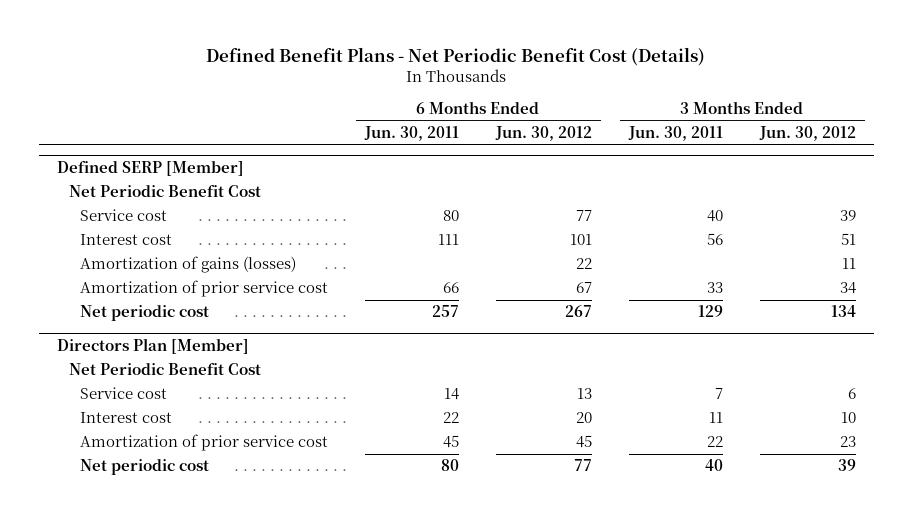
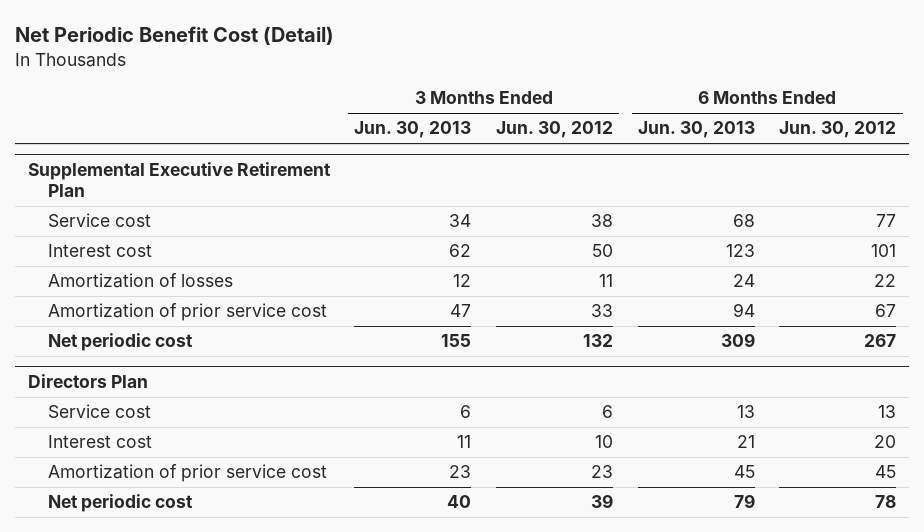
- Defined Benefit Plans - Net Periodic Benefit Cost (Details)
+ Net Periodic Benefit Cost (Detail)
- | 6 Months Ended Jun. 30, 2011 | 6 Months Ended Jun. 30, 2012 | 3 Months Ended Jun. 30, 2011 | 3 Months Ended Jun. 30, 2012
+ | 3 Months Ended Jun. 30, 2013 | 3 Months Ended Jun. 30, 2012 | 6 Months Ended Jun. 30, 2013 | 6 Months Ended Jun. 30, 2012
- Defined SERP [Member]
- Net Periodic Benefit Cost
- Service cost | 80 | 77 | 40 | 39
- Interest cost | 111 | 101 | 56 | 51
- Amortization of gains (losses) | | 22 | | 11
- Amortization of prior service cost | 66 | 67 | 33 | 34
- Net periodic cost | 257 | 267 | 129 | 134
- Directors Plan [Member]
- Net Periodic Benefit Cost
+ Supplemental Executive Retirement Plan
+ Service cost | 34 | 38 | 68 | 77
+ Interest cost | 62 | 50 | 123 | 101
+ Amortization of losses | 12 | 11 | 24 | 22
+ Amortization of prior service cost | 47 | 33 | 94 | 67
+ Net periodic cost | 155 | 132 | 309 | 267
+ Directors Plan
- Net periodic cost | 80 | 77 | 40 | 39
+ Net periodic cost | 40 | 39 | 79 | 78

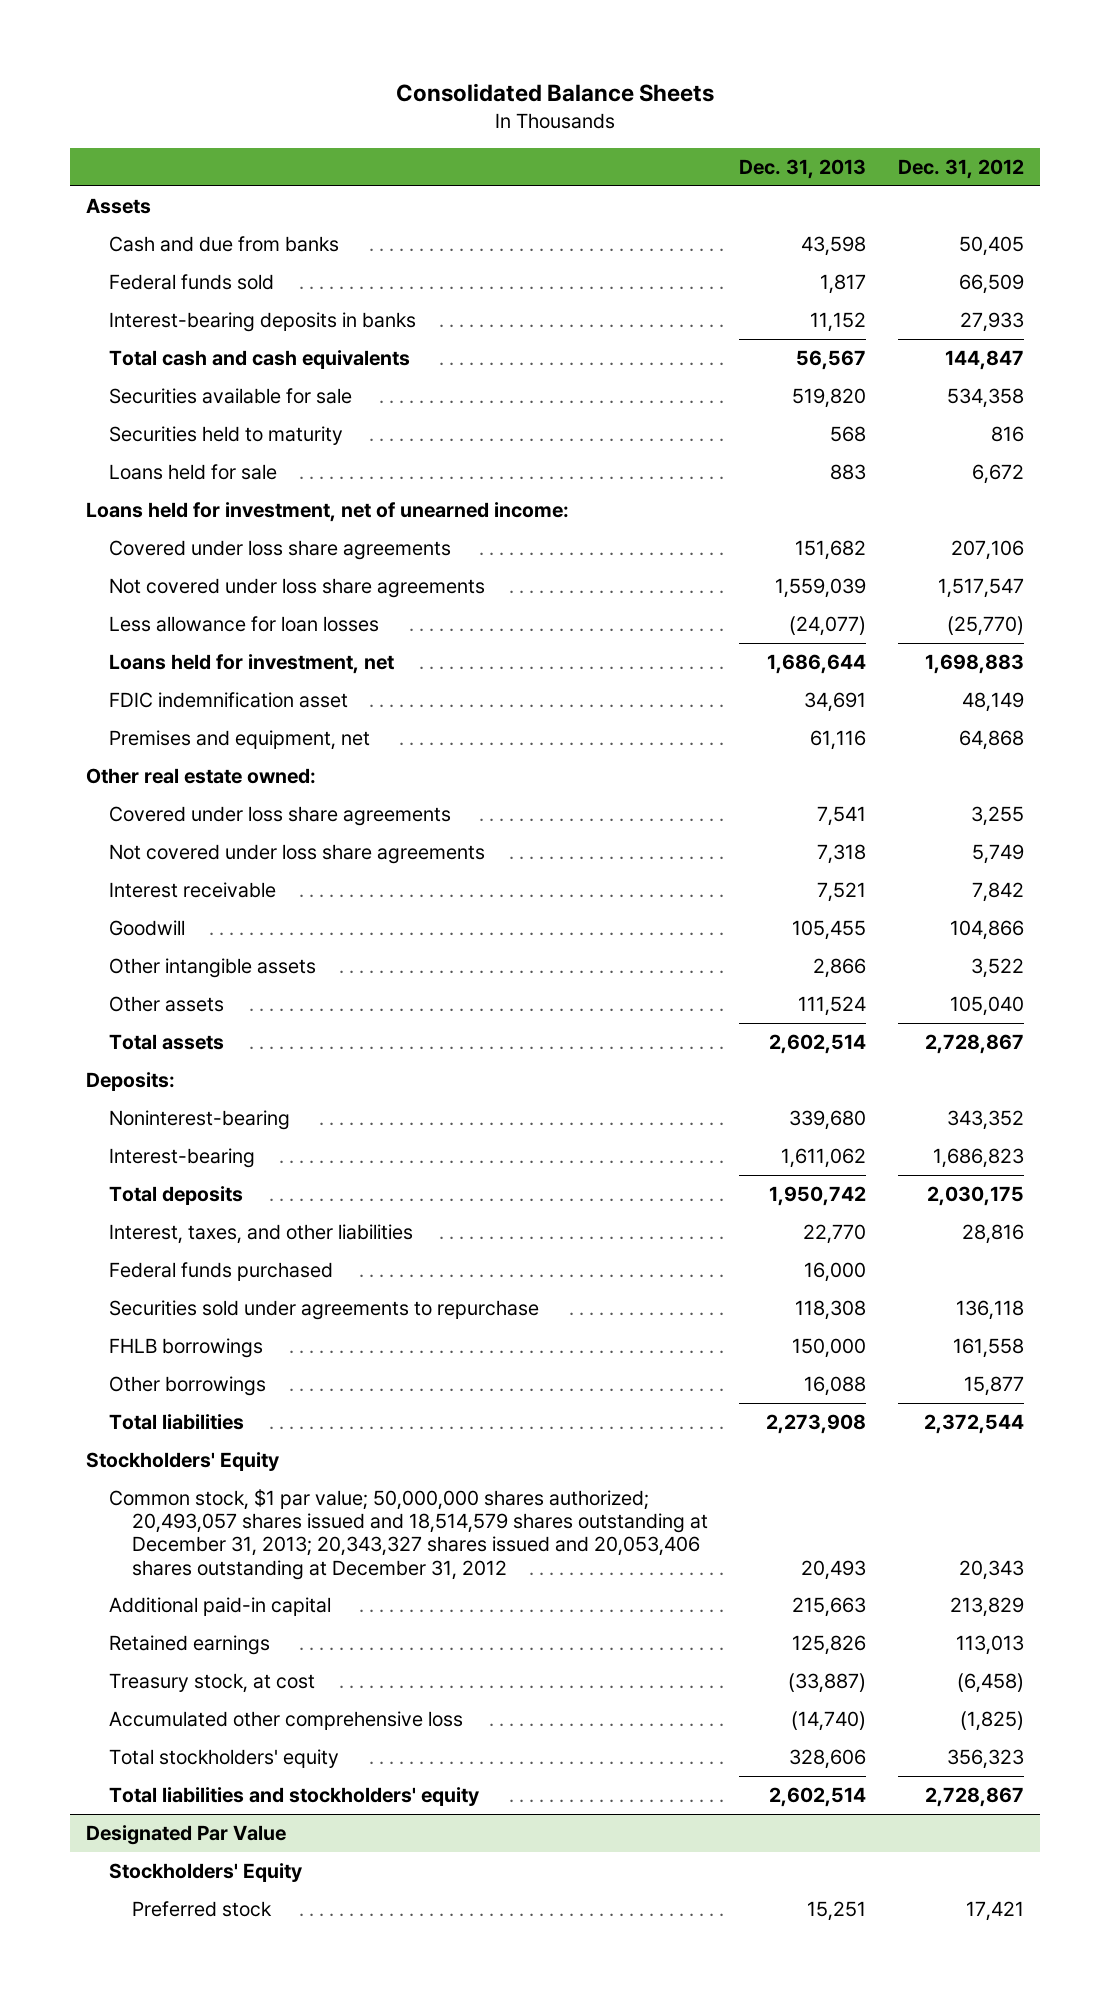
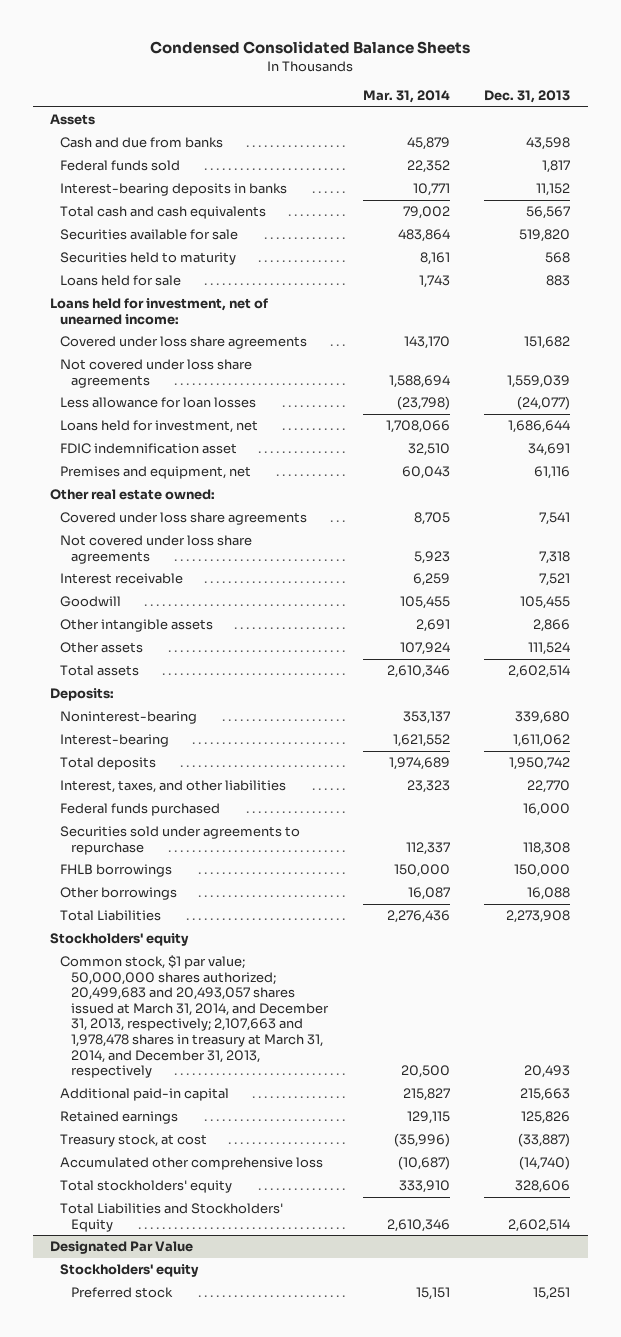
- Consolidated Balance Sheets
+ Condensed Consolidated Balance Sheets
- | Dec. 31, 2013 | Dec. 31, 2012
+ | Mar. 31, 2014 | Dec. 31, 2013
- Total liabilities | 2,273,908 | 2,372,544
- Stockholders' Equity
- Common stock, $1 par value; 50,000,000 shares authorized; 20,493,057 shares issued and 18,514,579 shares outstanding at December 31, 2013; 20,343,327 shares issued and 20,053,406 shares outstanding at December 31, 2012 | 20,493 | 20,343
+ Total Liabilities | 2,276,436 | 2,273,908
+ Stockholders' equity
+ Common stock, $1 par value; 50,000,000 shares authorized; 20,499,683 and 20,493,057 shares issued at March 31, 2014, and December 31, 2013, respectively; 2,107,663 and 1,978,478 shares in treasury at March 31, 2014, and December 31, 2013, respectively | 20,500 | 20,493
- Total liabilities and stockholders' equity | 2,602,514 | 2,728,867
+ Total Liabilities and Stockholders' Equity | 2,610,346 | 2,602,514
@ Designated Par Value
- Stockholders' Equity
+ Stockholders' equity

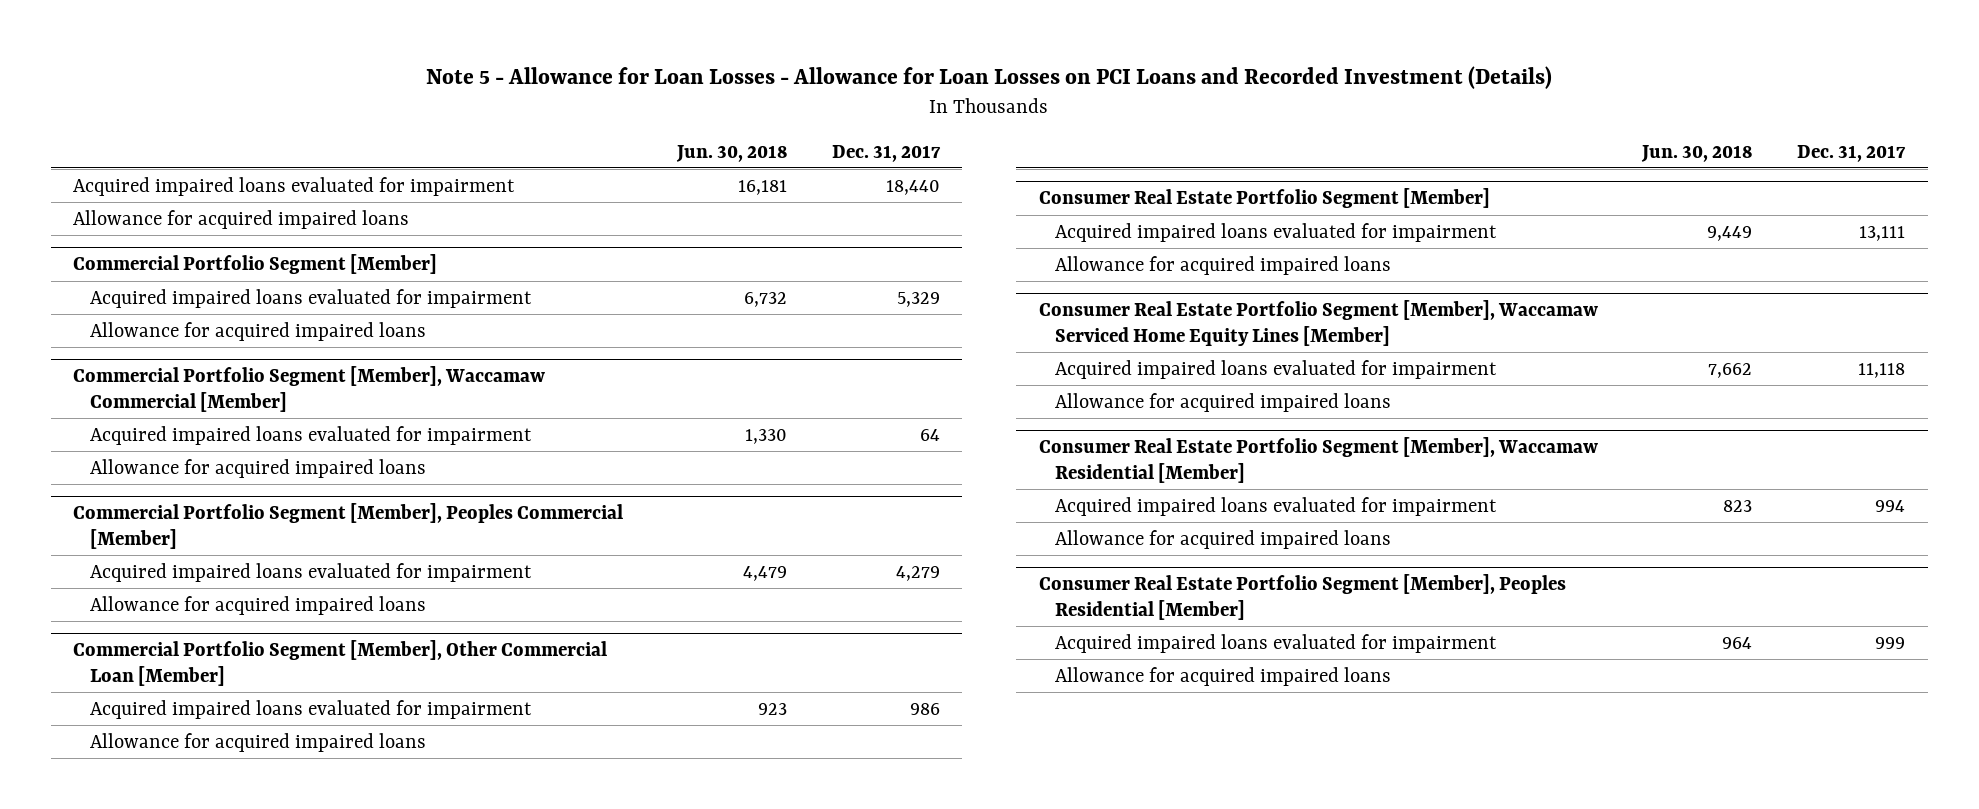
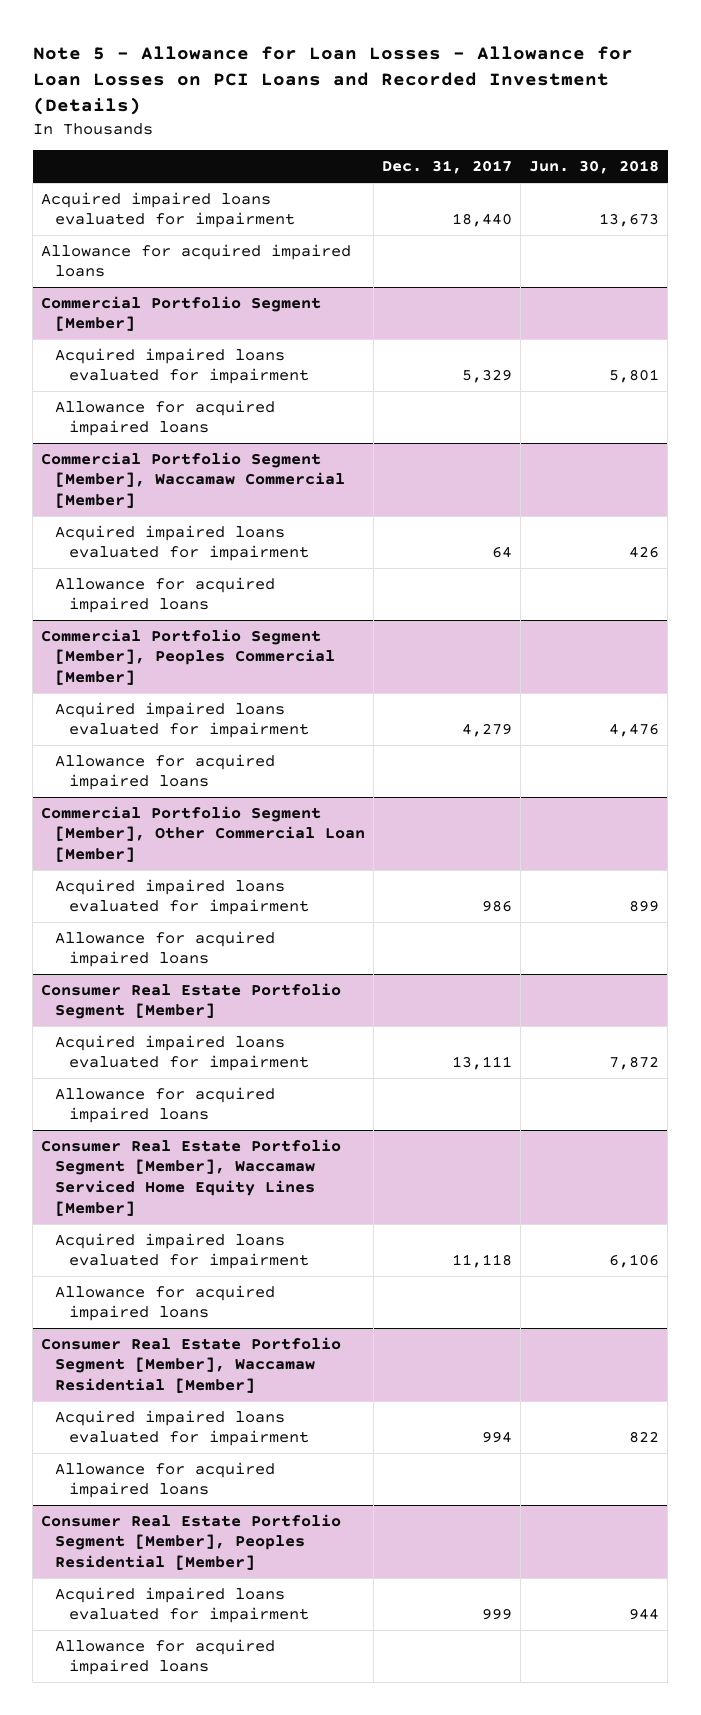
- | Jun. 30, 2018 | Dec. 31, 2017
+ | Dec. 31, 2017 | Jun. 30, 2018
- Acquired impaired loans evaluated for impairment | 16,181 | 18,440
+ Acquired impaired loans evaluated for impairment | 18,440 | 13,673
@ Commercial Portfolio Segment [Member]
- Acquired impaired loans evaluated for impairment | 6,732 | 5,329
+ Acquired impaired loans evaluated for impairment | 5,329 | 5,801
@ Commercial Portfolio Segment [Member], Waccamaw Commercial [Member]
- Acquired impaired loans evaluated for impairment | 1,330 | 64
+ Acquired impaired loans evaluated for impairment | 64 | 426
@ Commercial Portfolio Segment [Member], Peoples Commercial [Member]
- Acquired impaired loans evaluated for impairment | 4,479 | 4,279
+ Acquired impaired loans evaluated for impairment | 4,279 | 4,476
@ Commercial Portfolio Segment [Member], Other Commercial Loan [Member]
- Acquired impaired loans evaluated for impairment | 923 | 986
+ Acquired impaired loans evaluated for impairment | 986 | 899
@ Consumer Real Estate Portfolio Segment [Member]
- Acquired impaired loans evaluated for impairment | 9,449 | 13,111
+ Acquired impaired loans evaluated for impairment | 13,111 | 7,872
@ Consumer Real Estate Portfolio Segment [Member], Waccamaw Serviced Home Equity Lines [Member]
- Acquired impaired loans evaluated for impairment | 7,662 | 11,118
+ Acquired impaired loans evaluated for impairment | 11,118 | 6,106
@ Consumer Real Estate Portfolio Segment [Member], Waccamaw Residential [Member]
- Acquired impaired loans evaluated for impairment | 823 | 994
+ Acquired impaired loans evaluated for impairment | 994 | 822
@ Consumer Real Estate Portfolio Segment [Member], Peoples Residential [Member]
- Acquired impaired loans evaluated for impairment | 964 | 999
+ Acquired impaired loans evaluated for impairment | 999 | 944

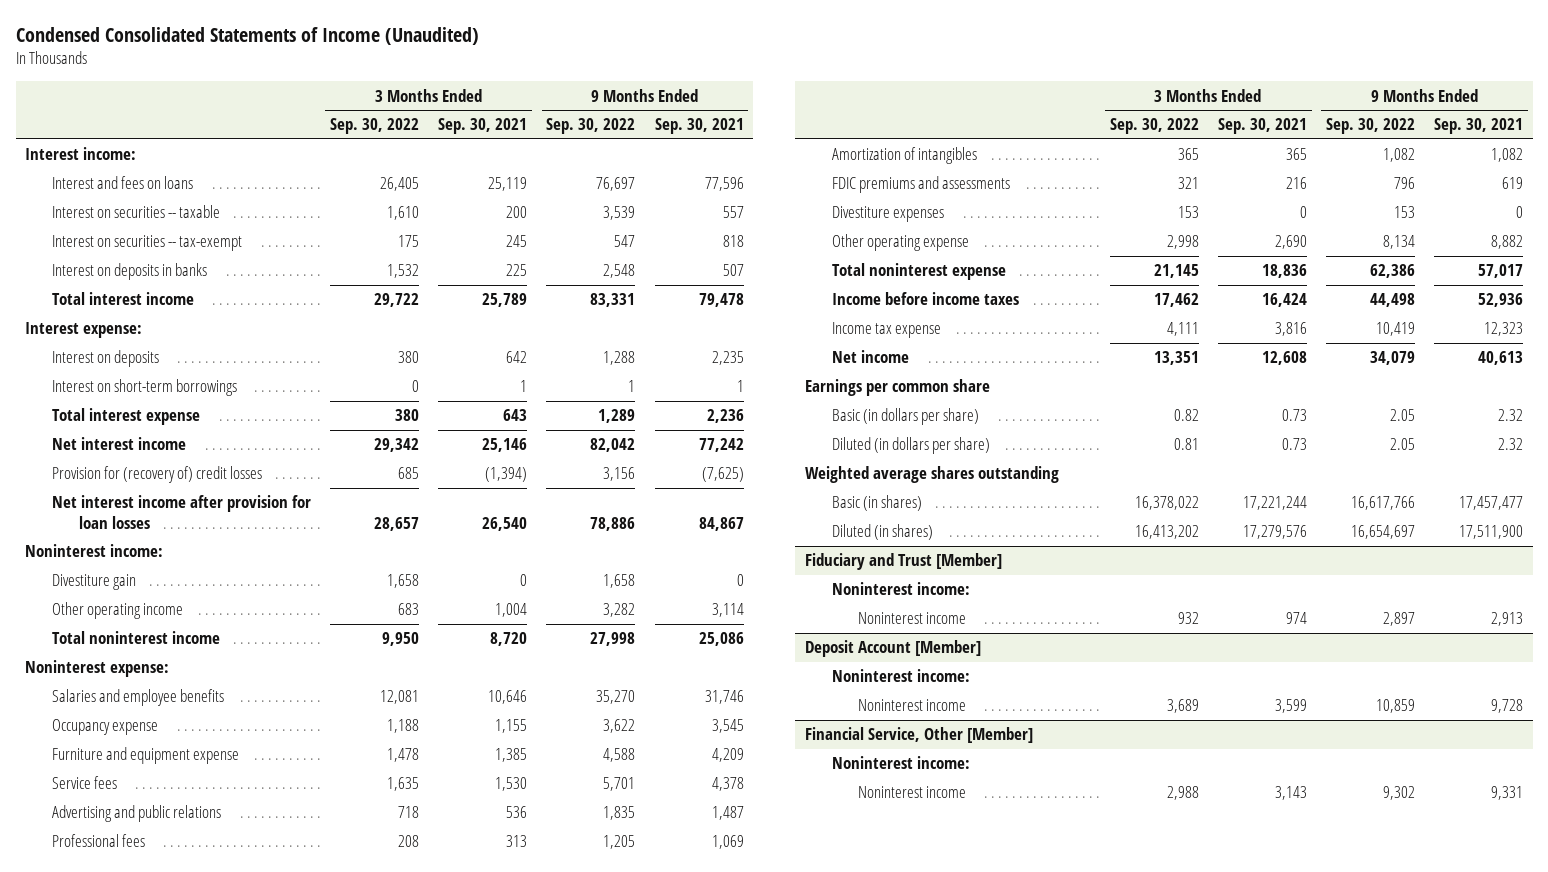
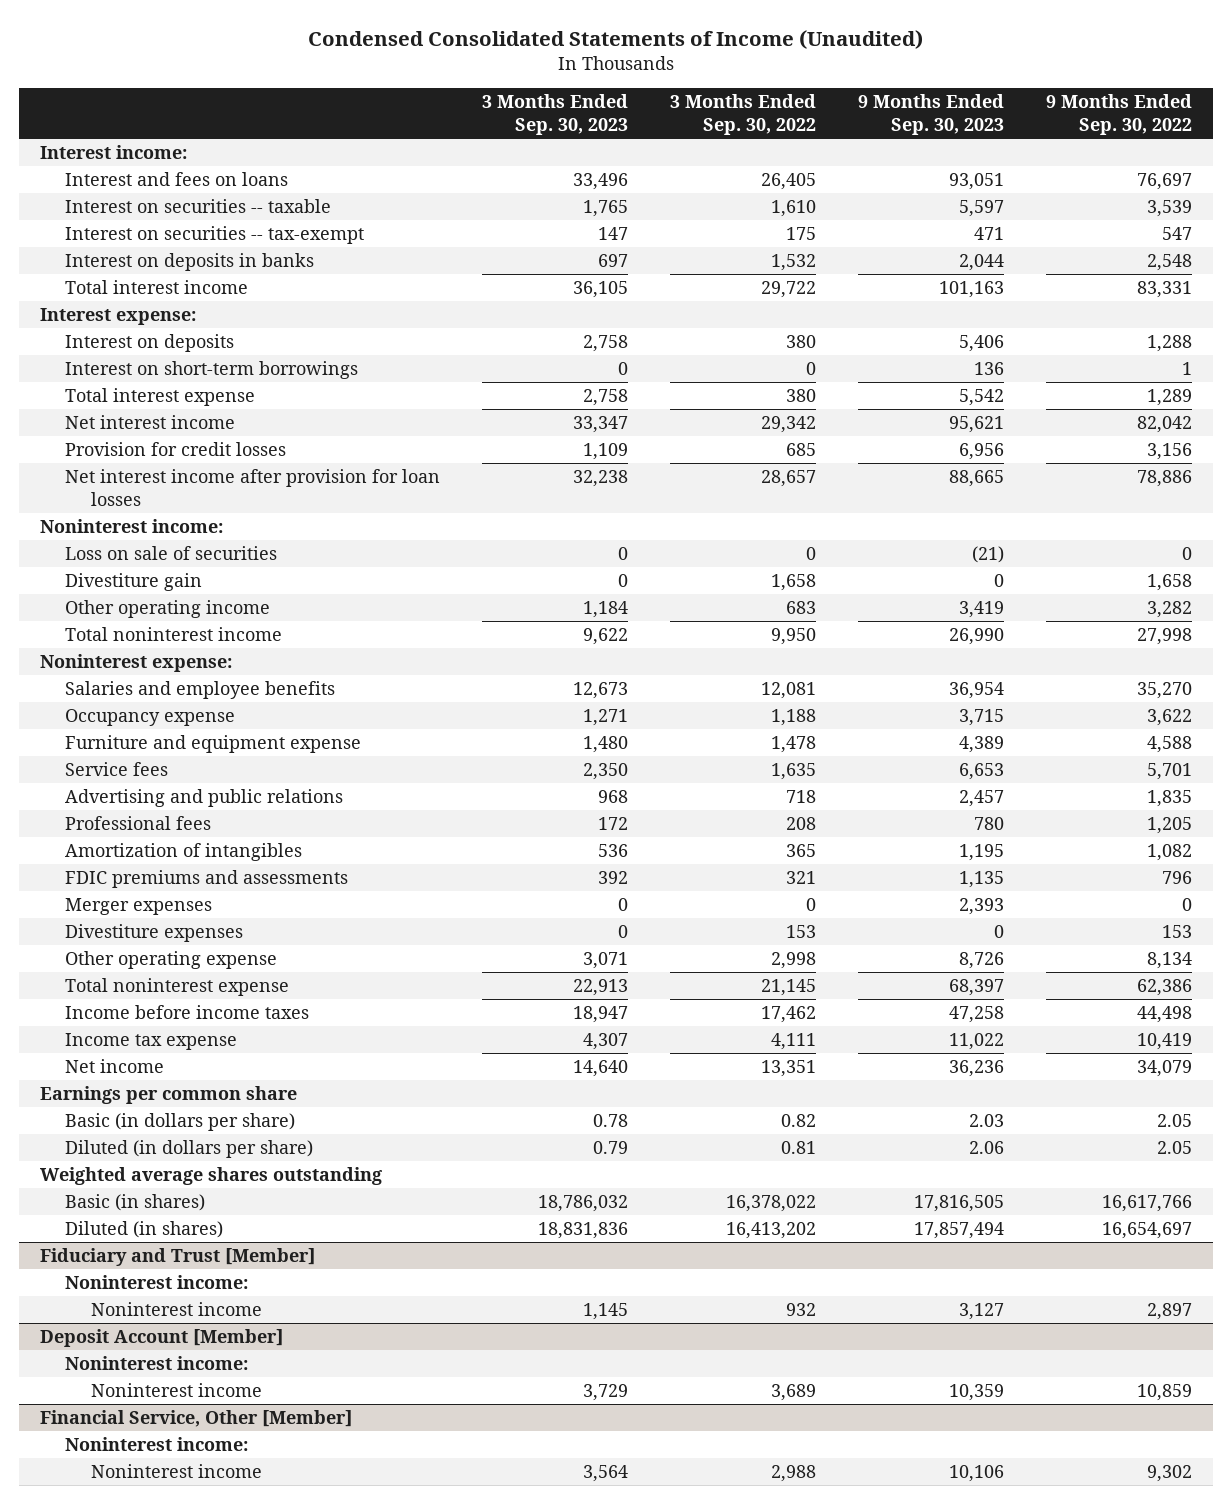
- | 3 Months Ended Sep. 30, 2022 | 3 Months Ended Sep. 30, 2021 | 9 Months Ended Sep. 30, 2022 | 9 Months Ended Sep. 30, 2021
+ | 3 Months Ended Sep. 30, 2023 | 3 Months Ended Sep. 30, 2022 | 9 Months Ended Sep. 30, 2023 | 9 Months Ended Sep. 30, 2022
- Provision for (recovery of) credit losses | 685 | (1,394) | 3,156 | (7,625)
+ Provision for credit losses | 1,109 | 685 | 6,956 | 3,156
+ Loss on sale of securities | 0 | 0 | (21) | 0
+ Merger expenses | 0 | 0 | 2,393 | 0

